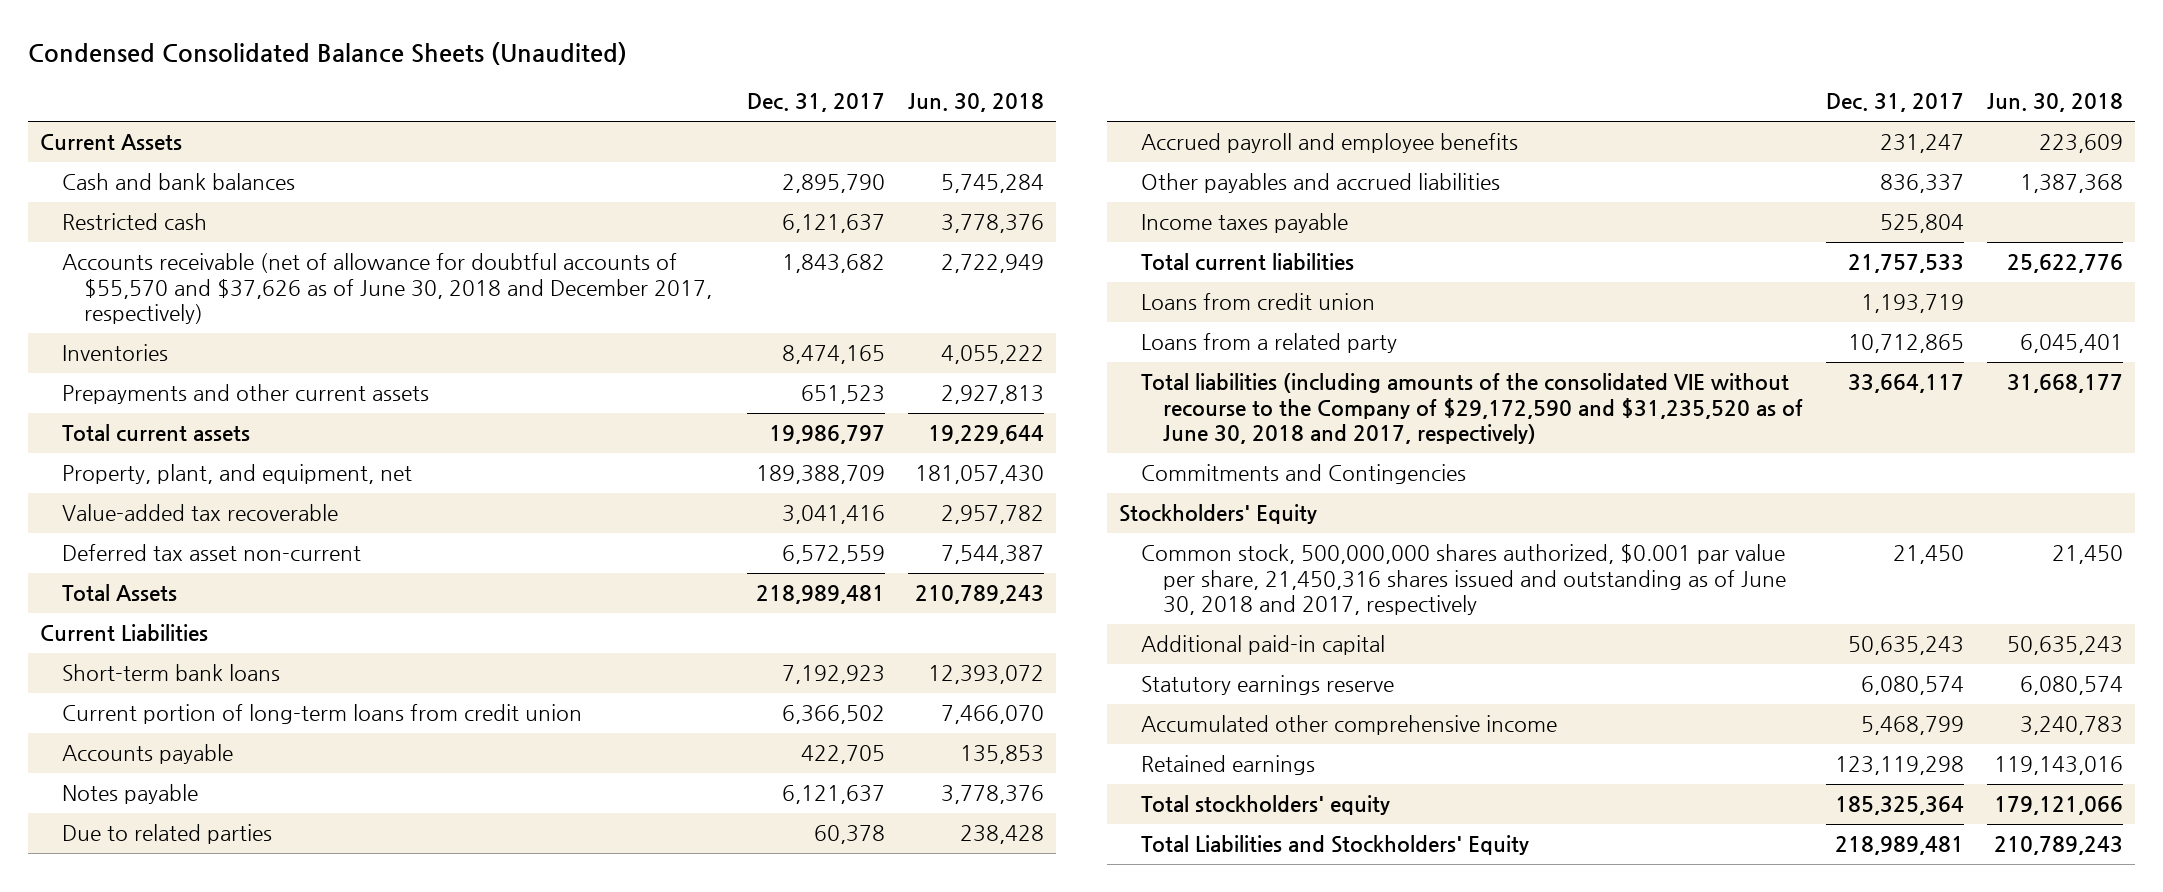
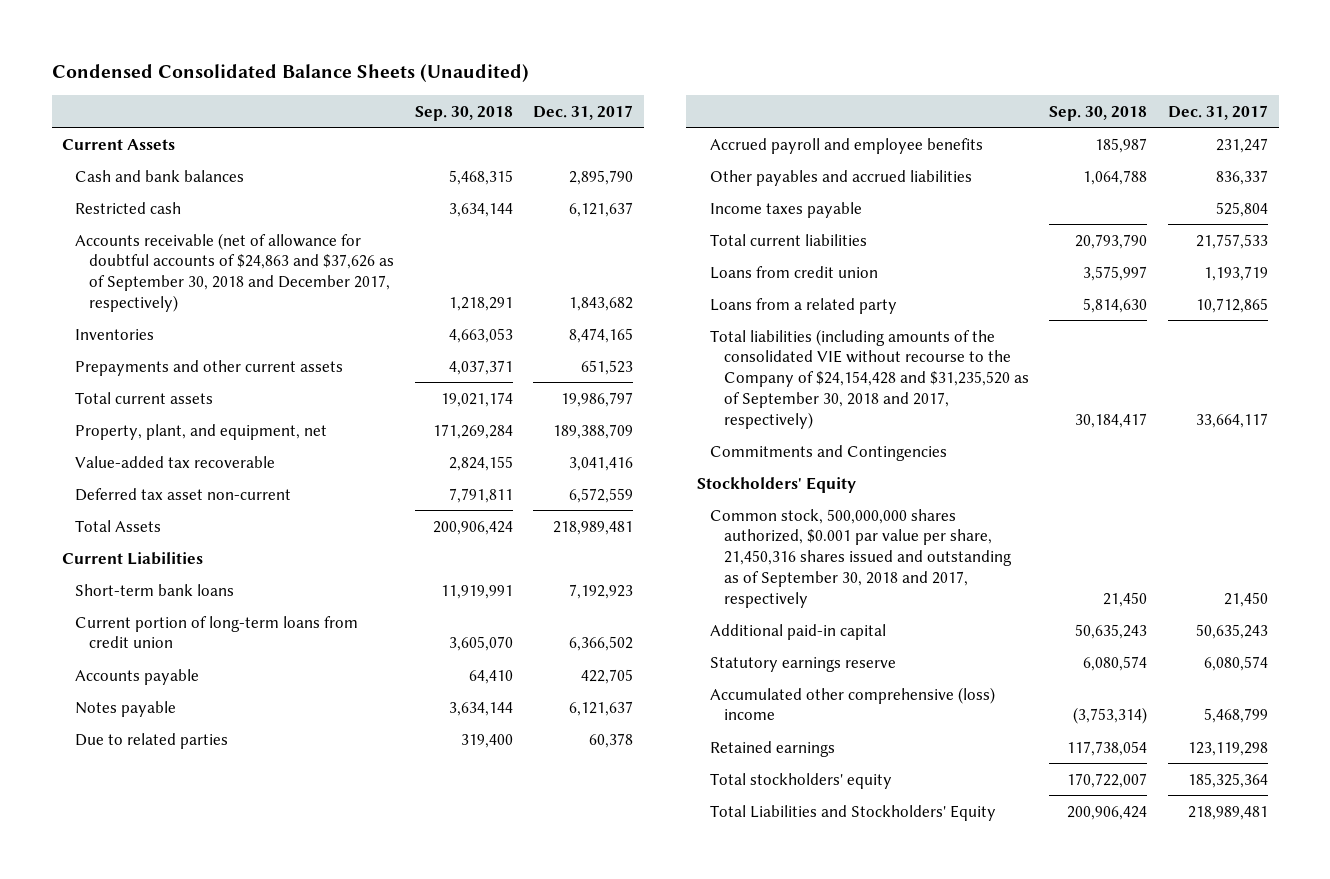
- | Dec. 31, 2017 | Jun. 30, 2018
+ | Sep. 30, 2018 | Dec. 31, 2017
- Accounts receivable (net of allowance for doubtful accounts of $55,570 and $37,626 as of June 30, 2018 and December 2017, respectively) | 1,843,682 | 2,722,949
+ Accounts receivable (net of allowance for doubtful accounts of $24,863 and $37,626 as of September 30, 2018 and December 2017, respectively) | 1,218,291 | 1,843,682
- Total liabilities (including amounts of the consolidated VIE without recourse to the Company of $29,172,590 and $31,235,520 as of June 30, 2018 and 2017, respectively) | 33,664,117 | 31,668,177
+ Total liabilities (including amounts of the consolidated VIE without recourse to the Company of $24,154,428 and $31,235,520 as of September 30, 2018 and 2017, respectively) | 30,184,417 | 33,664,117
- Common stock, 500,000,000 shares authorized, $0.001 par value per share, 21,450,316 shares issued and outstanding as of June 30, 2018 and 2017, respectively | 21,450 | 21,450
+ Common stock, 500,000,000 shares authorized, $0.001 par value per share, 21,450,316 shares issued and outstanding as of September 30, 2018 and 2017, respectively | 21,450 | 21,450
- Accumulated other comprehensive income | 5,468,799 | 3,240,783
+ Accumulated other comprehensive (loss) income | (3,753,314) | 5,468,799

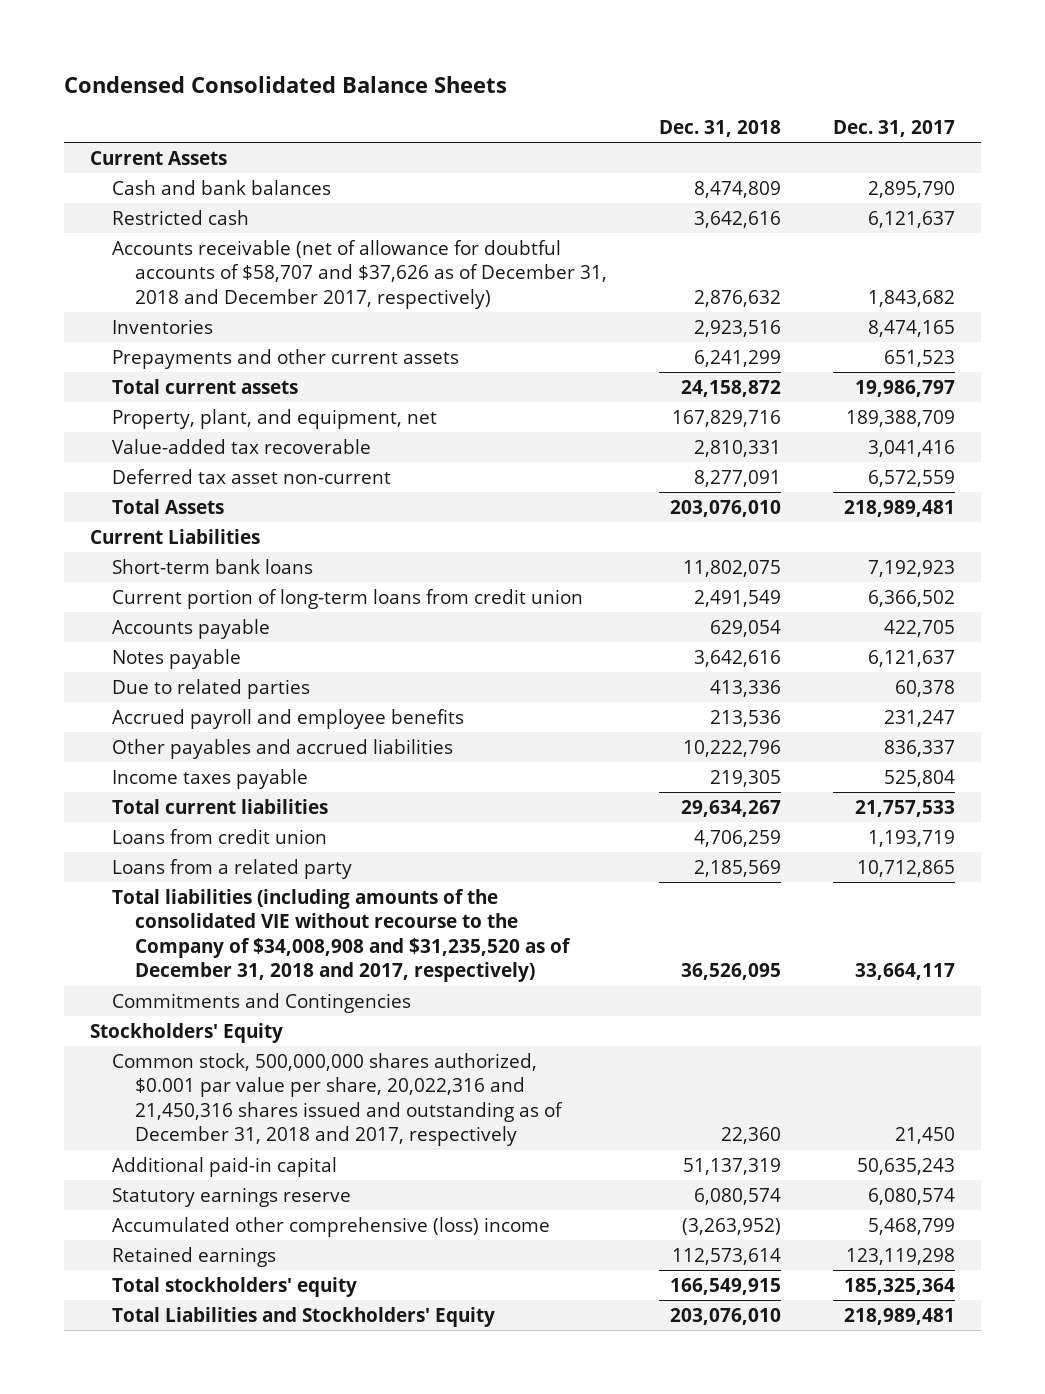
- Condensed Consolidated Balance Sheets (Unaudited)
+ Condensed Consolidated Balance Sheets
- | Sep. 30, 2018 | Dec. 31, 2017
+ | Dec. 31, 2018 | Dec. 31, 2017
- Accounts receivable (net of allowance for doubtful accounts of $24,863 and $37,626 as of September 30, 2018 and December 2017, respectively) | 1,218,291 | 1,843,682
+ Accounts receivable (net of allowance for doubtful accounts of $58,707 and $37,626 as of December 31, 2018 and December 2017, respectively) | 2,876,632 | 1,843,682
- Total liabilities (including amounts of the consolidated VIE without recourse to the Company of $24,154,428 and $31,235,520 as of September 30, 2018 and 2017, respectively) | 30,184,417 | 33,664,117
+ Total liabilities (including amounts of the consolidated VIE without recourse to the Company of $34,008,908 and $31,235,520 as of December 31, 2018 and 2017, respectively) | 36,526,095 | 33,664,117
- Common stock, 500,000,000 shares authorized, $0.001 par value per share, 21,450,316 shares issued and outstanding as of September 30, 2018 and 2017, respectively | 21,450 | 21,450
+ Common stock, 500,000,000 shares authorized, $0.001 par value per share, 20,022,316 and 21,450,316 shares issued and outstanding as of December 31, 2018 and 2017, respectively | 22,360 | 21,450

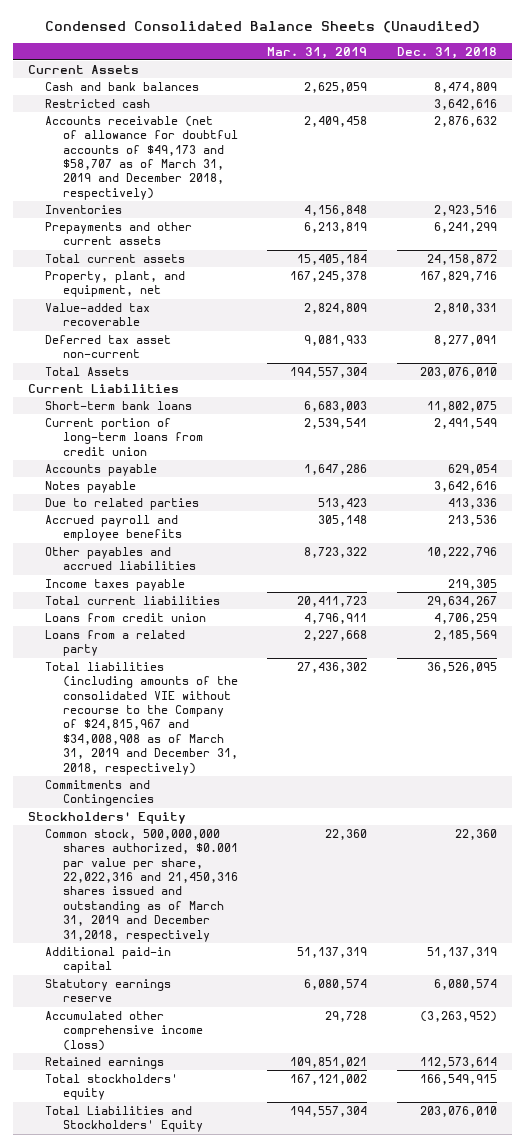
- Condensed Consolidated Balance Sheets
+ Condensed Consolidated Balance Sheets (Unaudited)
- | Dec. 31, 2018 | Dec. 31, 2017
+ | Mar. 31, 2019 | Dec. 31, 2018
- Accounts receivable (net of allowance for doubtful accounts of $58,707 and $37,626 as of December 31, 2018 and December 2017, respectively) | 2,876,632 | 1,843,682
+ Accounts receivable (net of allowance for doubtful accounts of $49,173 and $58,707 as of March 31, 2019 and December 2018, respectively) | 2,409,458 | 2,876,632
- Total liabilities (including amounts of the consolidated VIE without recourse to the Company of $34,008,908 and $31,235,520 as of December 31, 2018 and 2017, respectively) | 36,526,095 | 33,664,117
+ Total liabilities (including amounts of the consolidated VIE without recourse to the Company of $24,815,967 and $34,008,908 as of March 31, 2019 and December 31, 2018, respectively) | 27,436,302 | 36,526,095
- Common stock, 500,000,000 shares authorized, $0.001 par value per share, 20,022,316 and 21,450,316 shares issued and outstanding as of December 31, 2018 and 2017, respectively | 22,360 | 21,450
+ Common stock, 500,000,000 shares authorized, $0.001 par value per share, 22,022,316 and 21,450,316 shares issued and outstanding as of March 31, 2019 and December 31,2018, respectively | 22,360 | 22,360
- Accumulated other comprehensive (loss) income | (3,263,952) | 5,468,799
+ Accumulated other comprehensive income (loss) | 29,728 | (3,263,952)

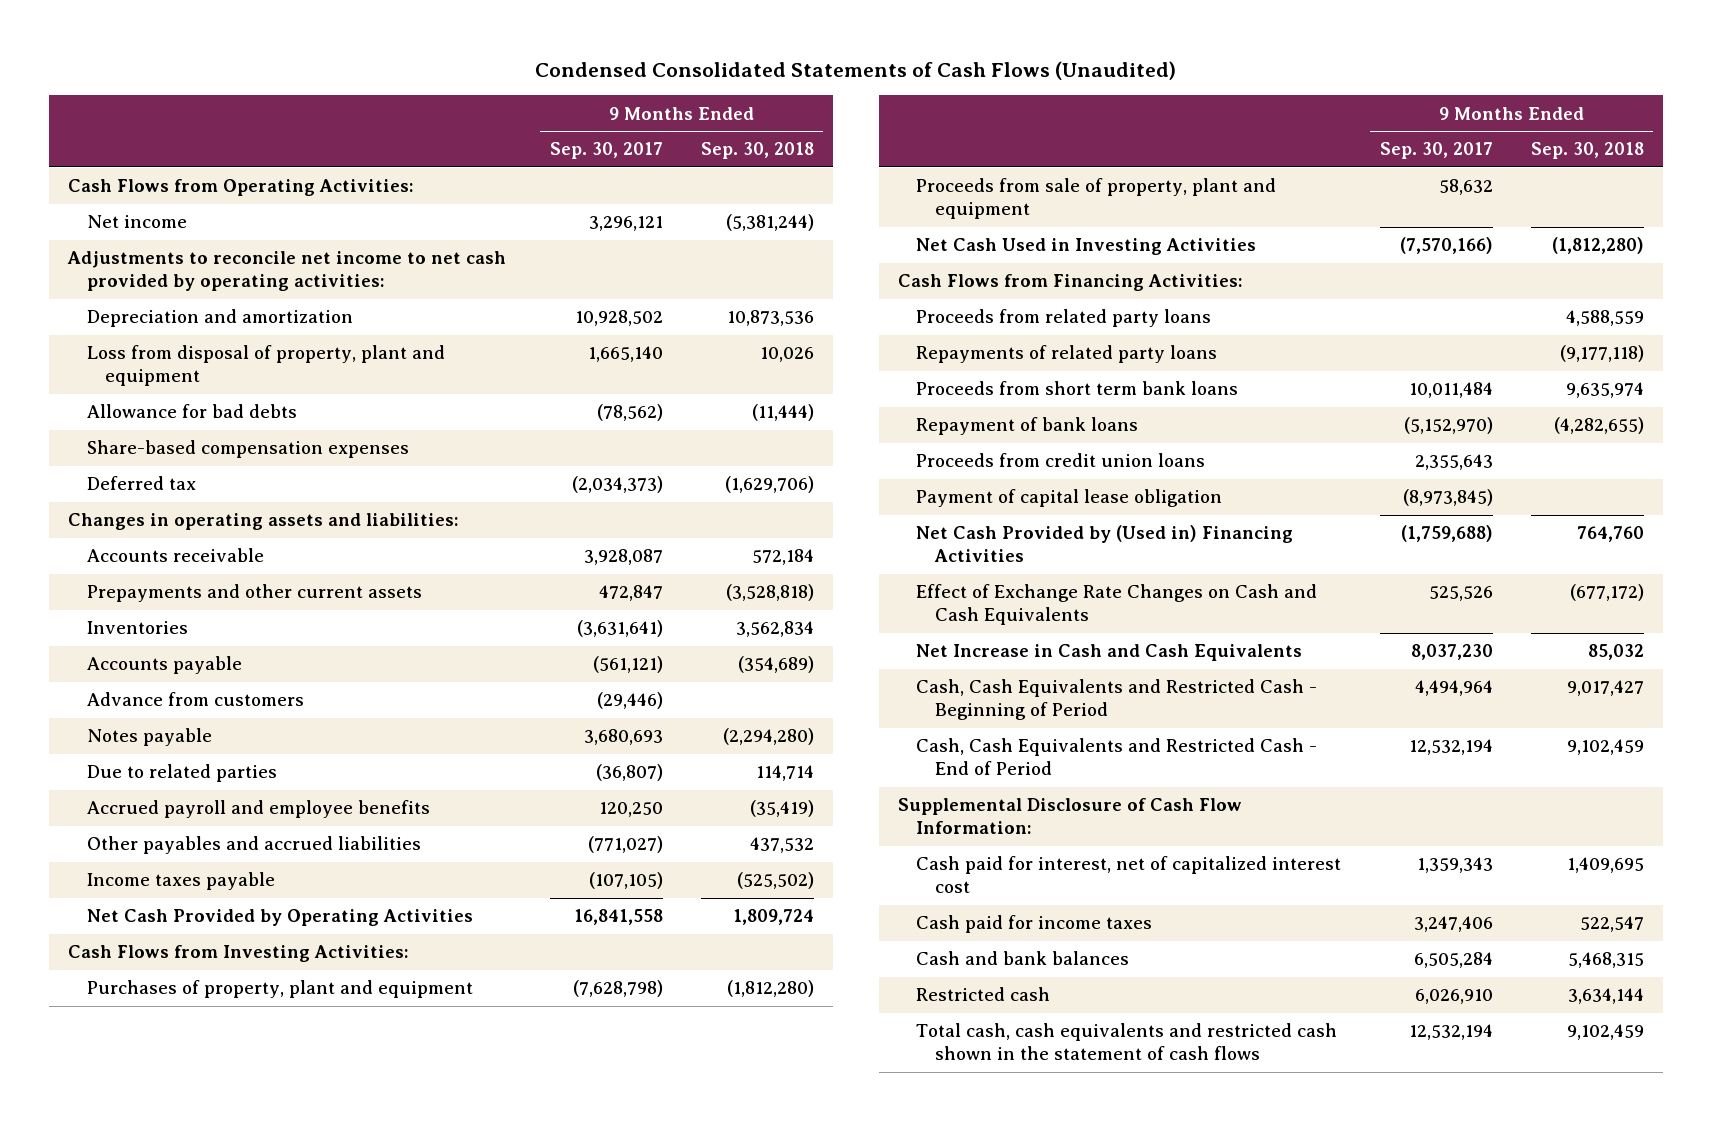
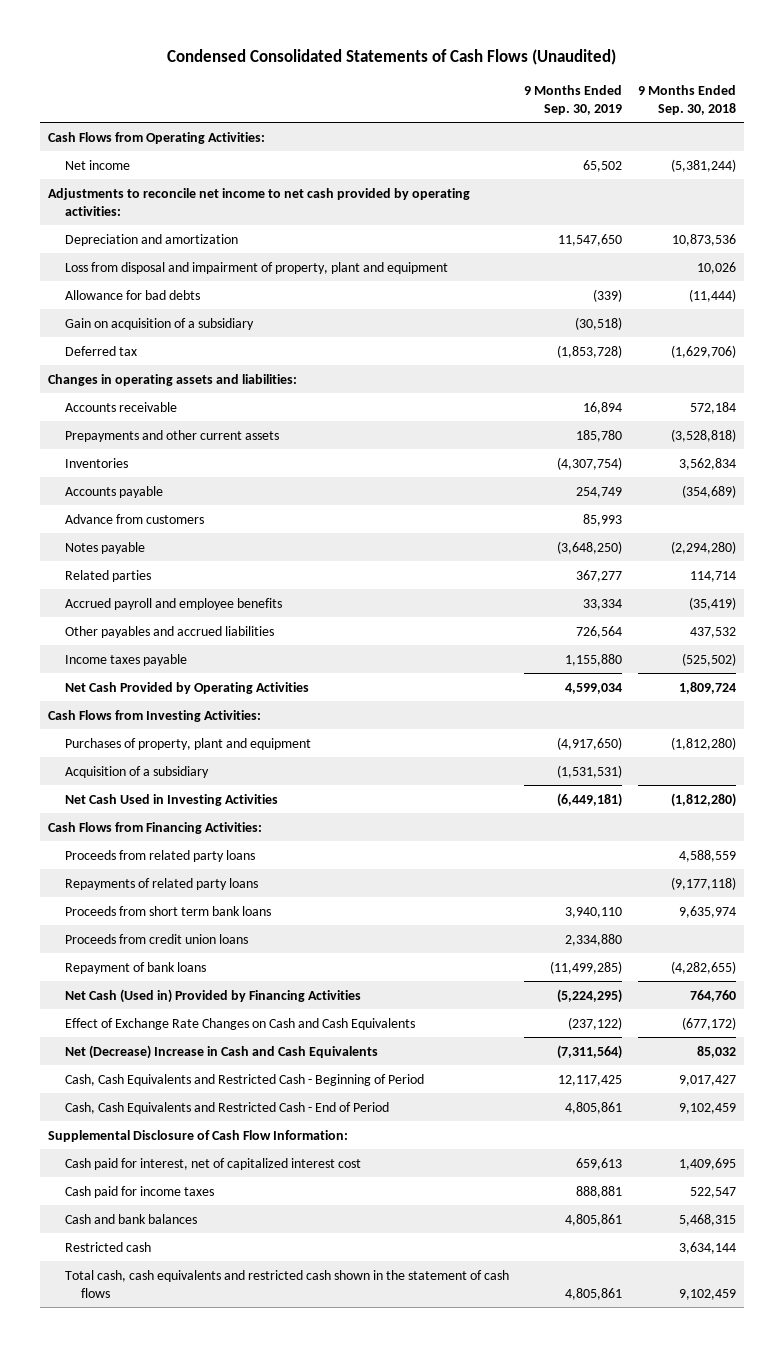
- | 9 Months Ended Sep. 30, 2017 | 9 Months Ended Sep. 30, 2018
+ | 9 Months Ended Sep. 30, 2019 | 9 Months Ended Sep. 30, 2018
- Loss from disposal of property, plant and equipment | 1,665,140 | 10,026
+ Loss from disposal and impairment of property, plant and equipment | | 10,026
- Share-based compensation expenses
+ Gain on acquisition of a subsidiary | (30,518) |
- Due to related parties | (36,807) | 114,714
+ Related parties | 367,277 | 114,714
- Proceeds from sale of property, plant and equipment | 58,632 |
+ Acquisition of a subsidiary | (1,531,531) |
- Payment of capital lease obligation | (8,973,845) |
- Net Cash Provided by (Used in) Financing Activities | (1,759,688) | 764,760
moved down: Repayment of bank loans | (11,499,285) | (4,282,655)
+ Net Cash (Used in) Provided by Financing Activities | (5,224,295) | 764,760
- Net Increase in Cash and Cash Equivalents | 8,037,230 | 85,032
+ Net (Decrease) Increase in Cash and Cash Equivalents | (7,311,564) | 85,032

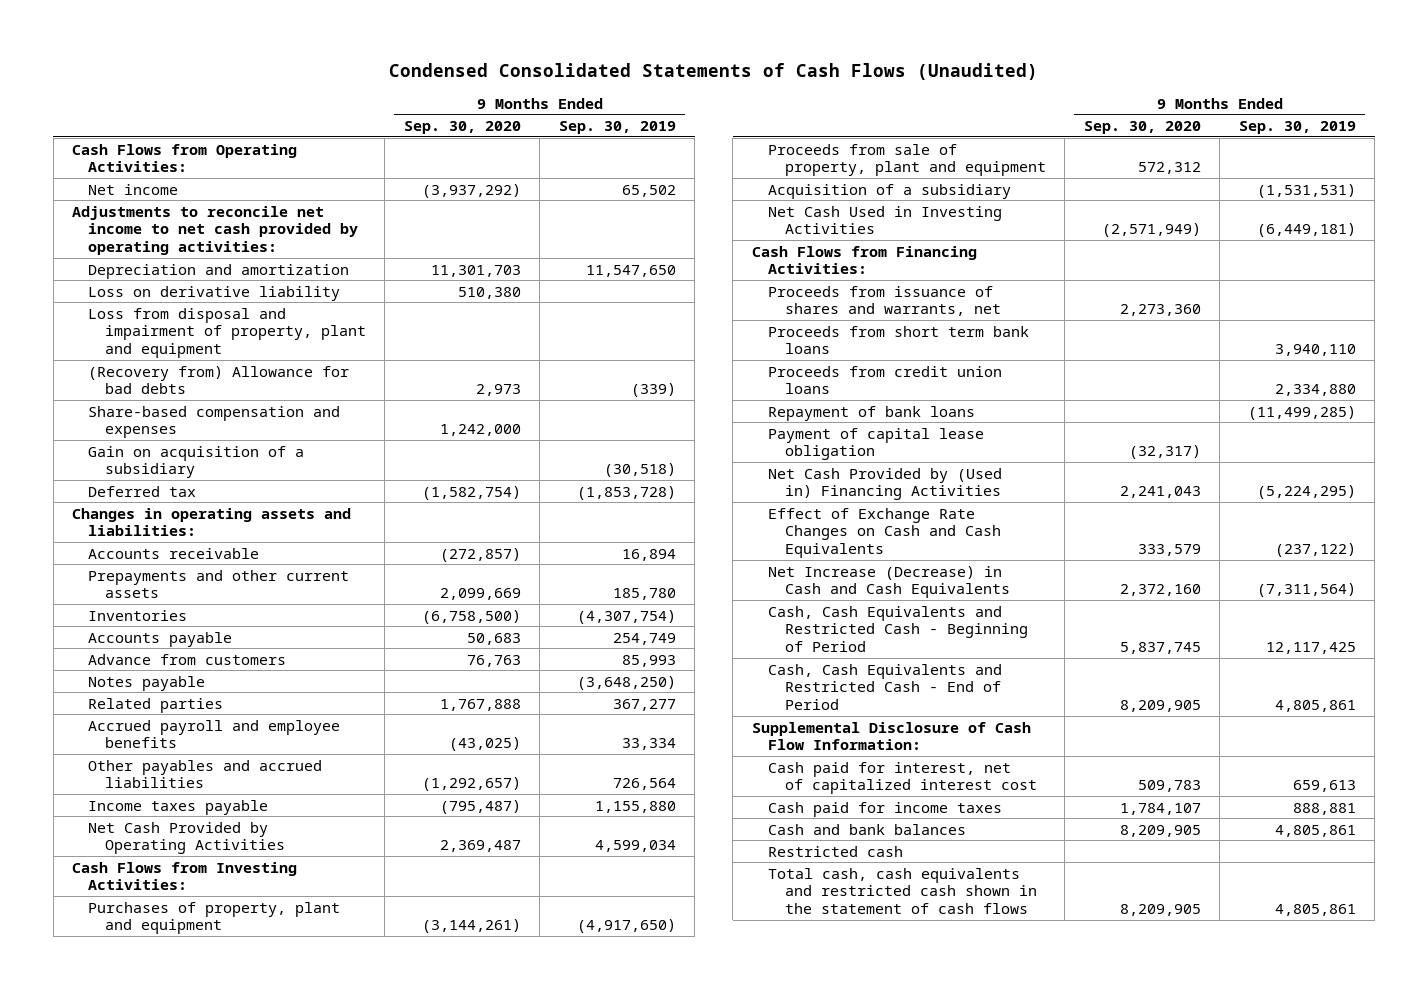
- | 9 Months Ended Sep. 30, 2019 | 9 Months Ended Sep. 30, 2018
+ | 9 Months Ended Sep. 30, 2020 | 9 Months Ended Sep. 30, 2019
+ Loss on derivative liability | 510,380 |
- Allowance for bad debts | (339) | (11,444)
+ (Recovery from) Allowance for bad debts | 2,973 | (339)
+ Share-based compensation and expenses | 1,242,000 |
+ Proceeds from sale of property, plant and equipment | 572,312 |
- Proceeds from related party loans | | 4,588,559
- Repayments of related party loans | | (9,177,118)
+ Proceeds from issuance of shares and warrants, net | 2,273,360 |
- Net Cash (Used in) Provided by Financing Activities | (5,224,295) | 764,760
+ Payment of capital lease obligation | (32,317) |
+ Net Cash Provided by (Used in) Financing Activities | 2,241,043 | (5,224,295)
- Net (Decrease) Increase in Cash and Cash Equivalents | (7,311,564) | 85,032
+ Net Increase (Decrease) in Cash and Cash Equivalents | 2,372,160 | (7,311,564)

